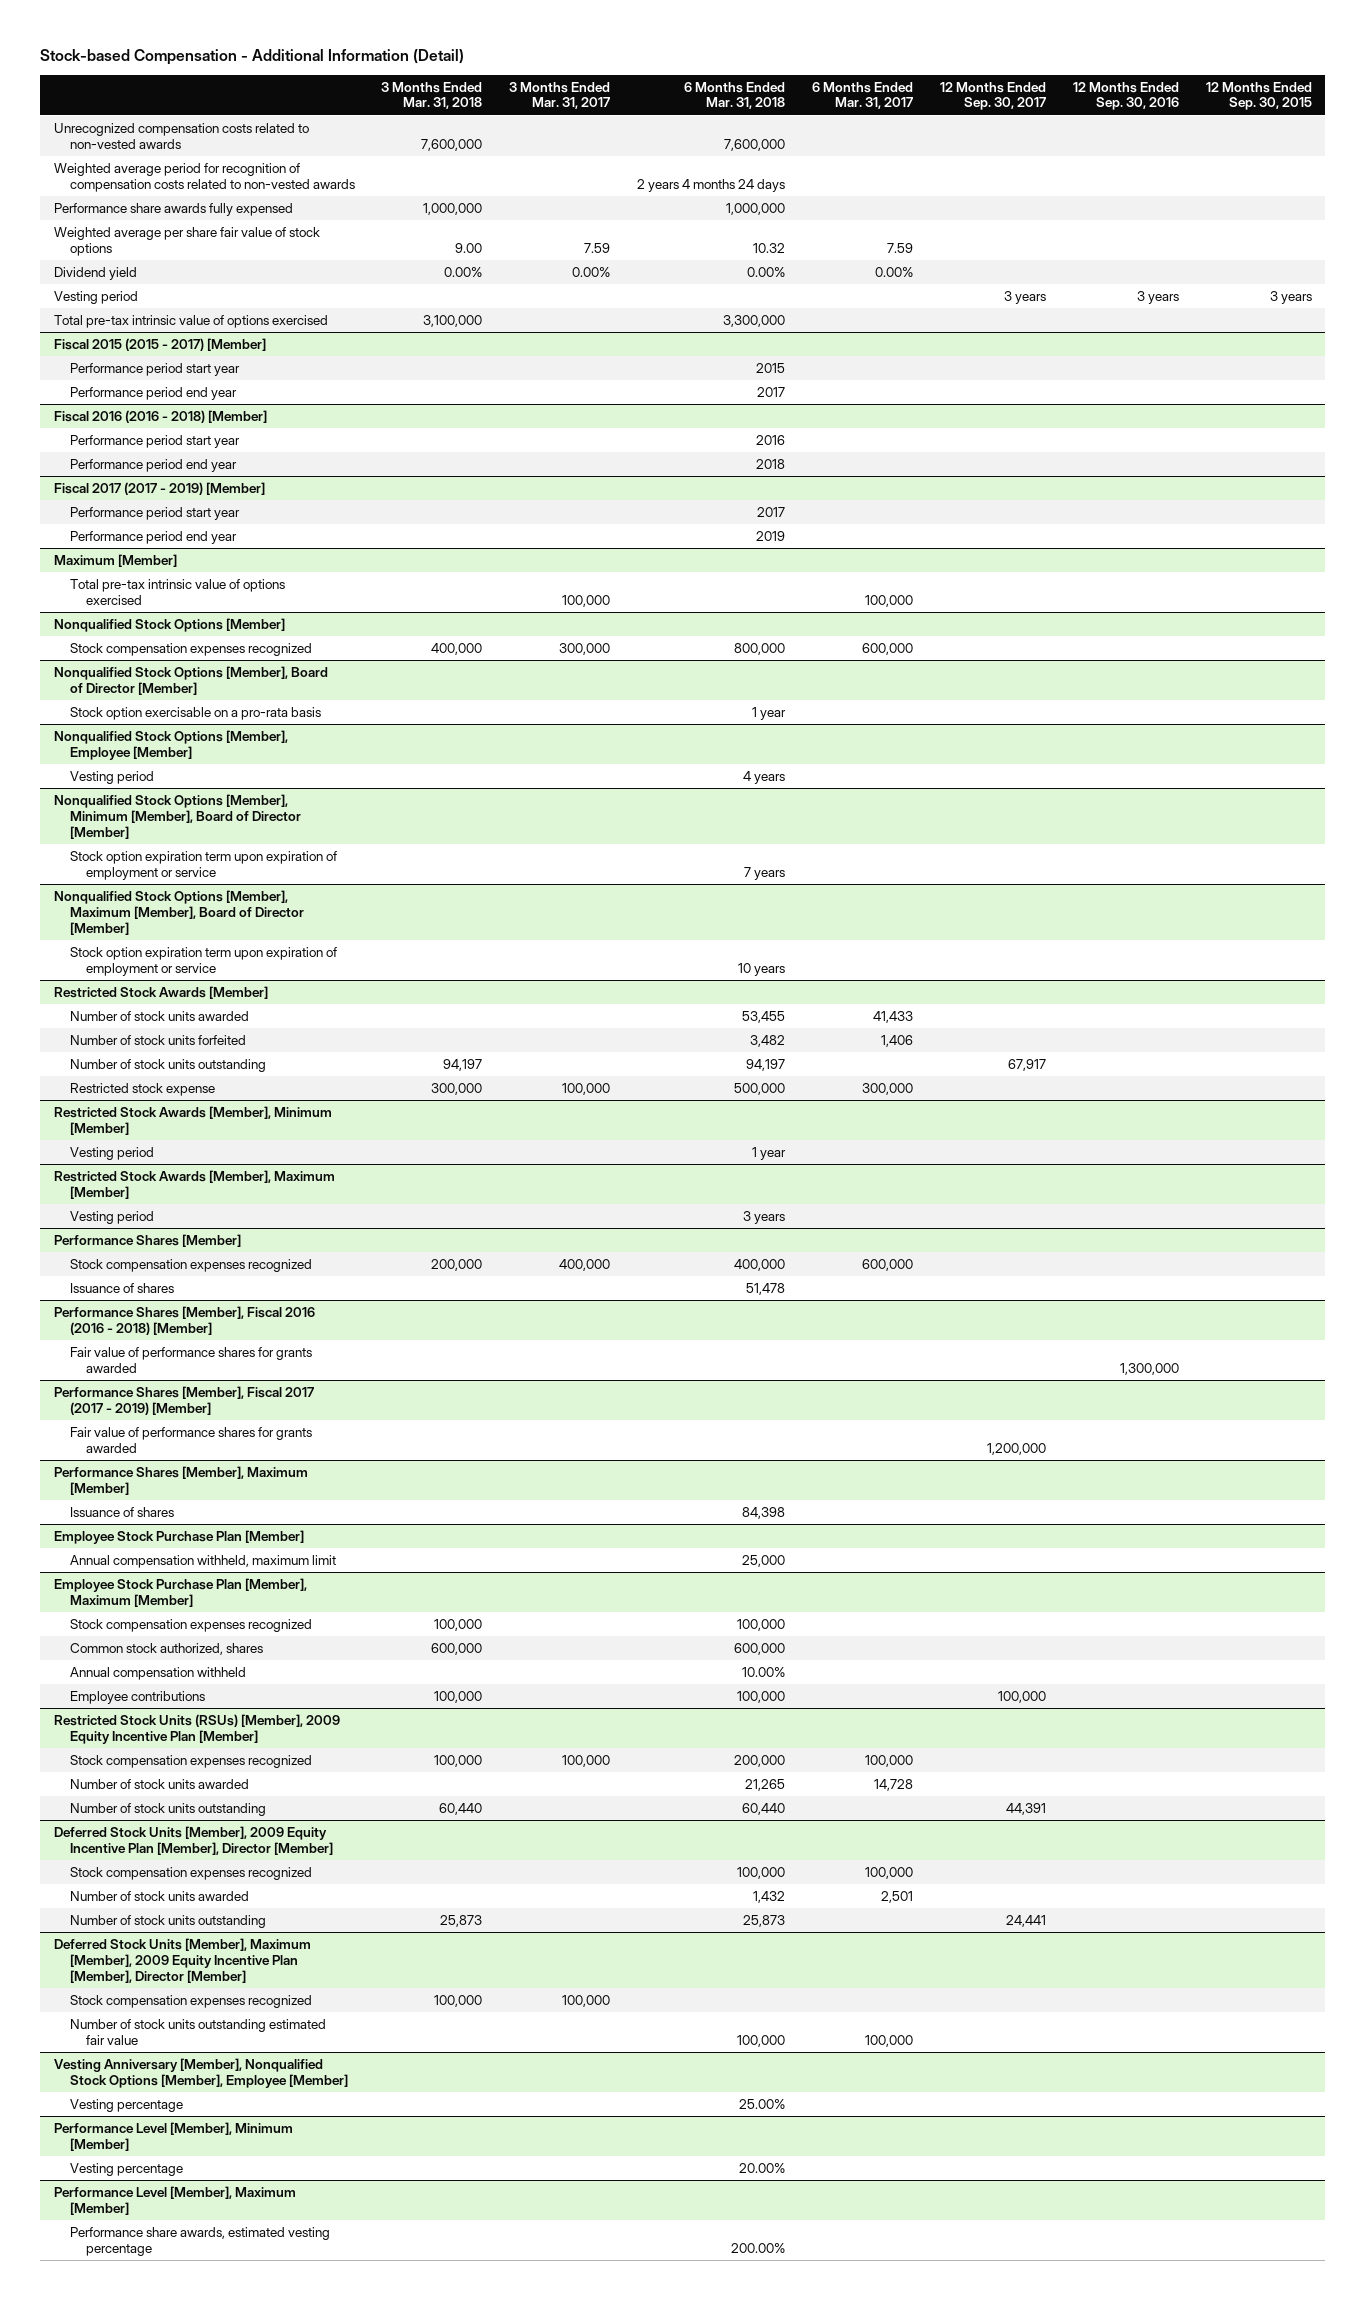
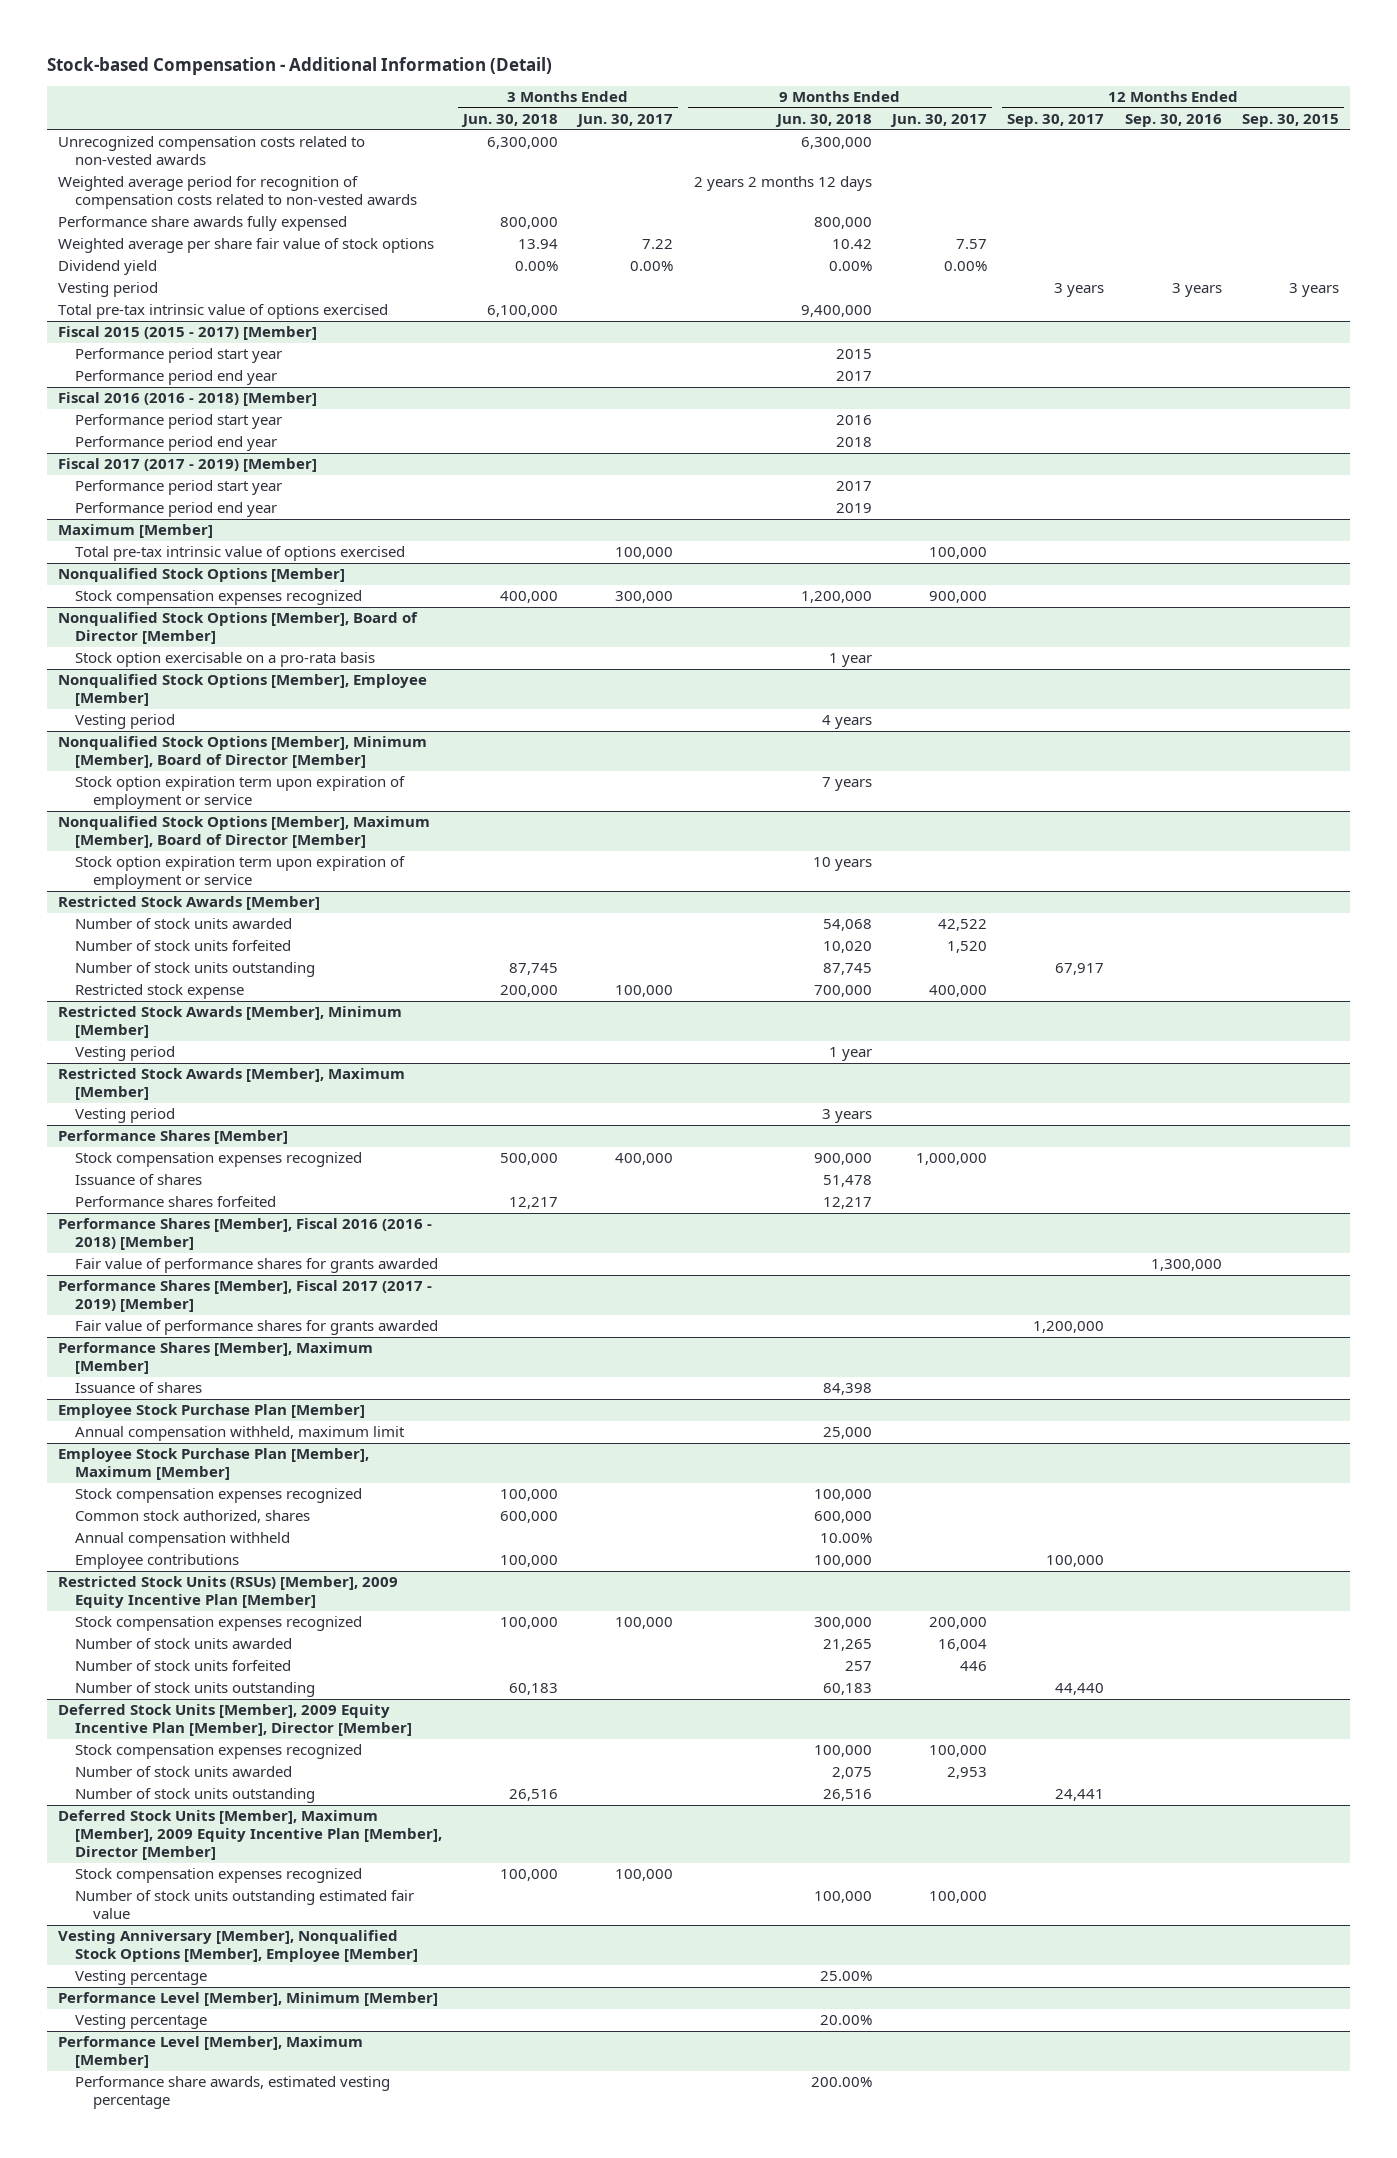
- | 3 Months Ended Mar. 31, 2018 | 3 Months Ended Mar. 31, 2017 | 6 Months Ended Mar. 31, 2018 | 6 Months Ended Mar. 31, 2017 | 12 Months Ended Sep. 30, 2017 | 12 Months Ended Sep. 30, 2016 | 12 Months Ended Sep. 30, 2015
+ | 3 Months Ended Jun. 30, 2018 | 3 Months Ended Jun. 30, 2017 | 9 Months Ended Jun. 30, 2018 | 9 Months Ended Jun. 30, 2017 | 12 Months Ended Sep. 30, 2017 | 12 Months Ended Sep. 30, 2016 | 12 Months Ended Sep. 30, 2015
@ Performance Shares [Member]
+ Performance shares forfeited | 12,217 | | 12,217 | | | |
@ Restricted Stock Units (RSUs) [Member], 2009 Equity Incentive Plan [Member]
- Number of stock units outstanding | 60,440 | | 60,440 | | 44,391 | |
+ Number of stock units forfeited | | | 257 | 446 | | |
+ Number of stock units outstanding | 60,183 | | 60,183 | | 44,440 | |

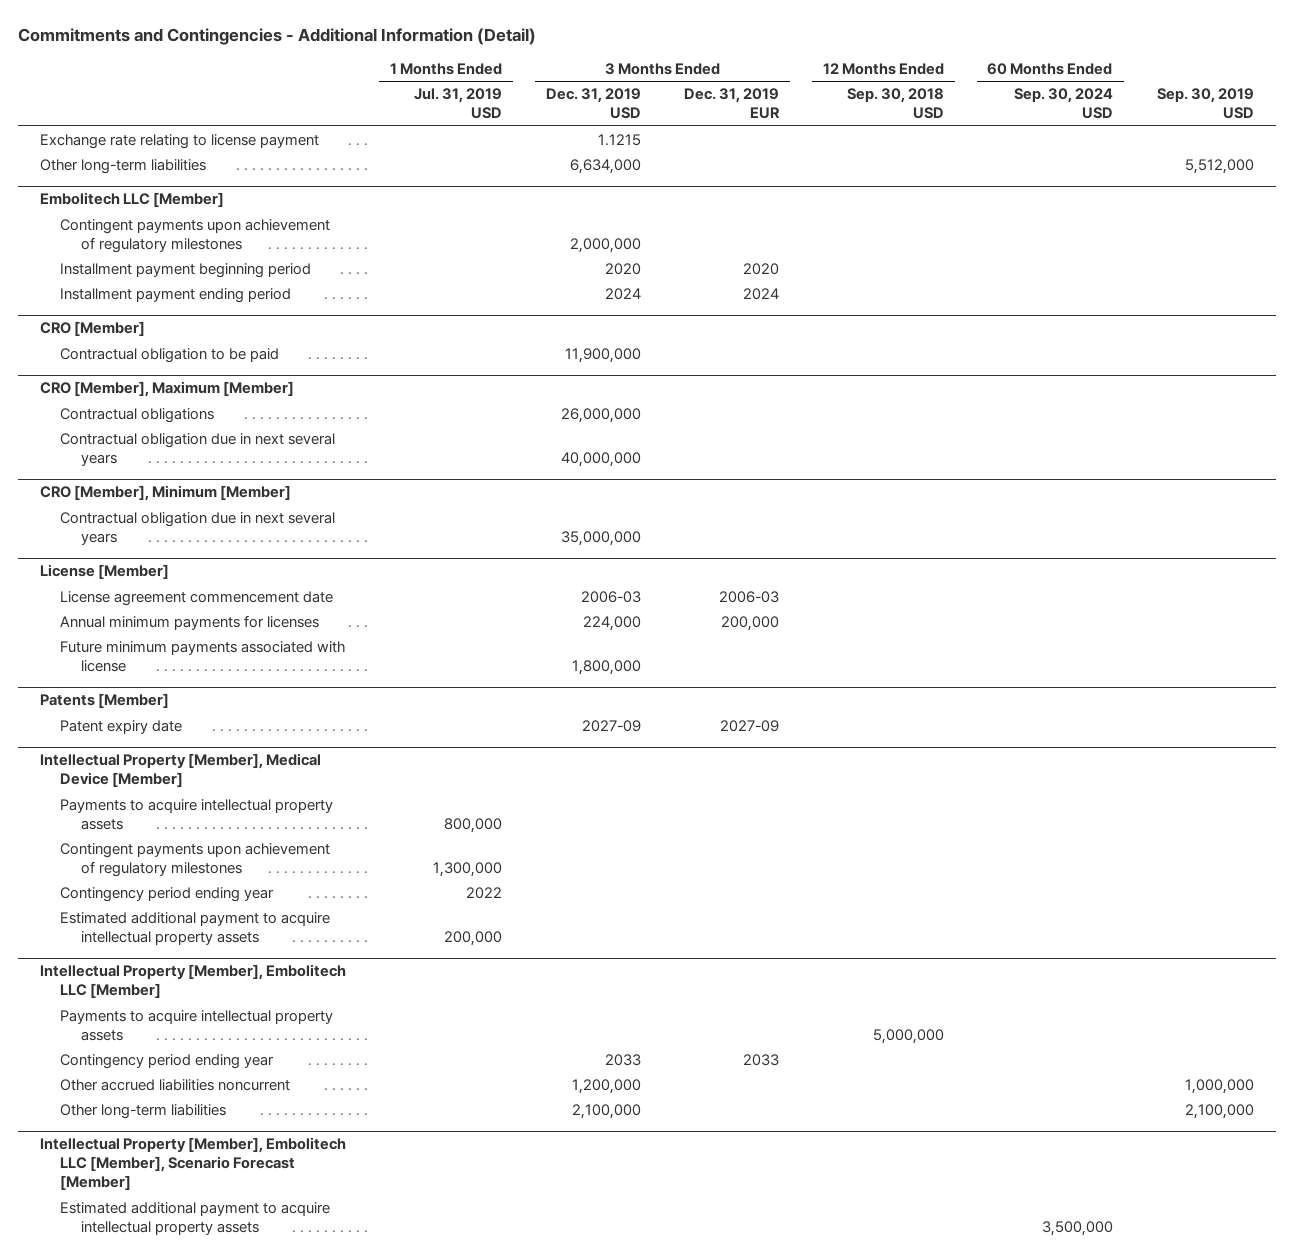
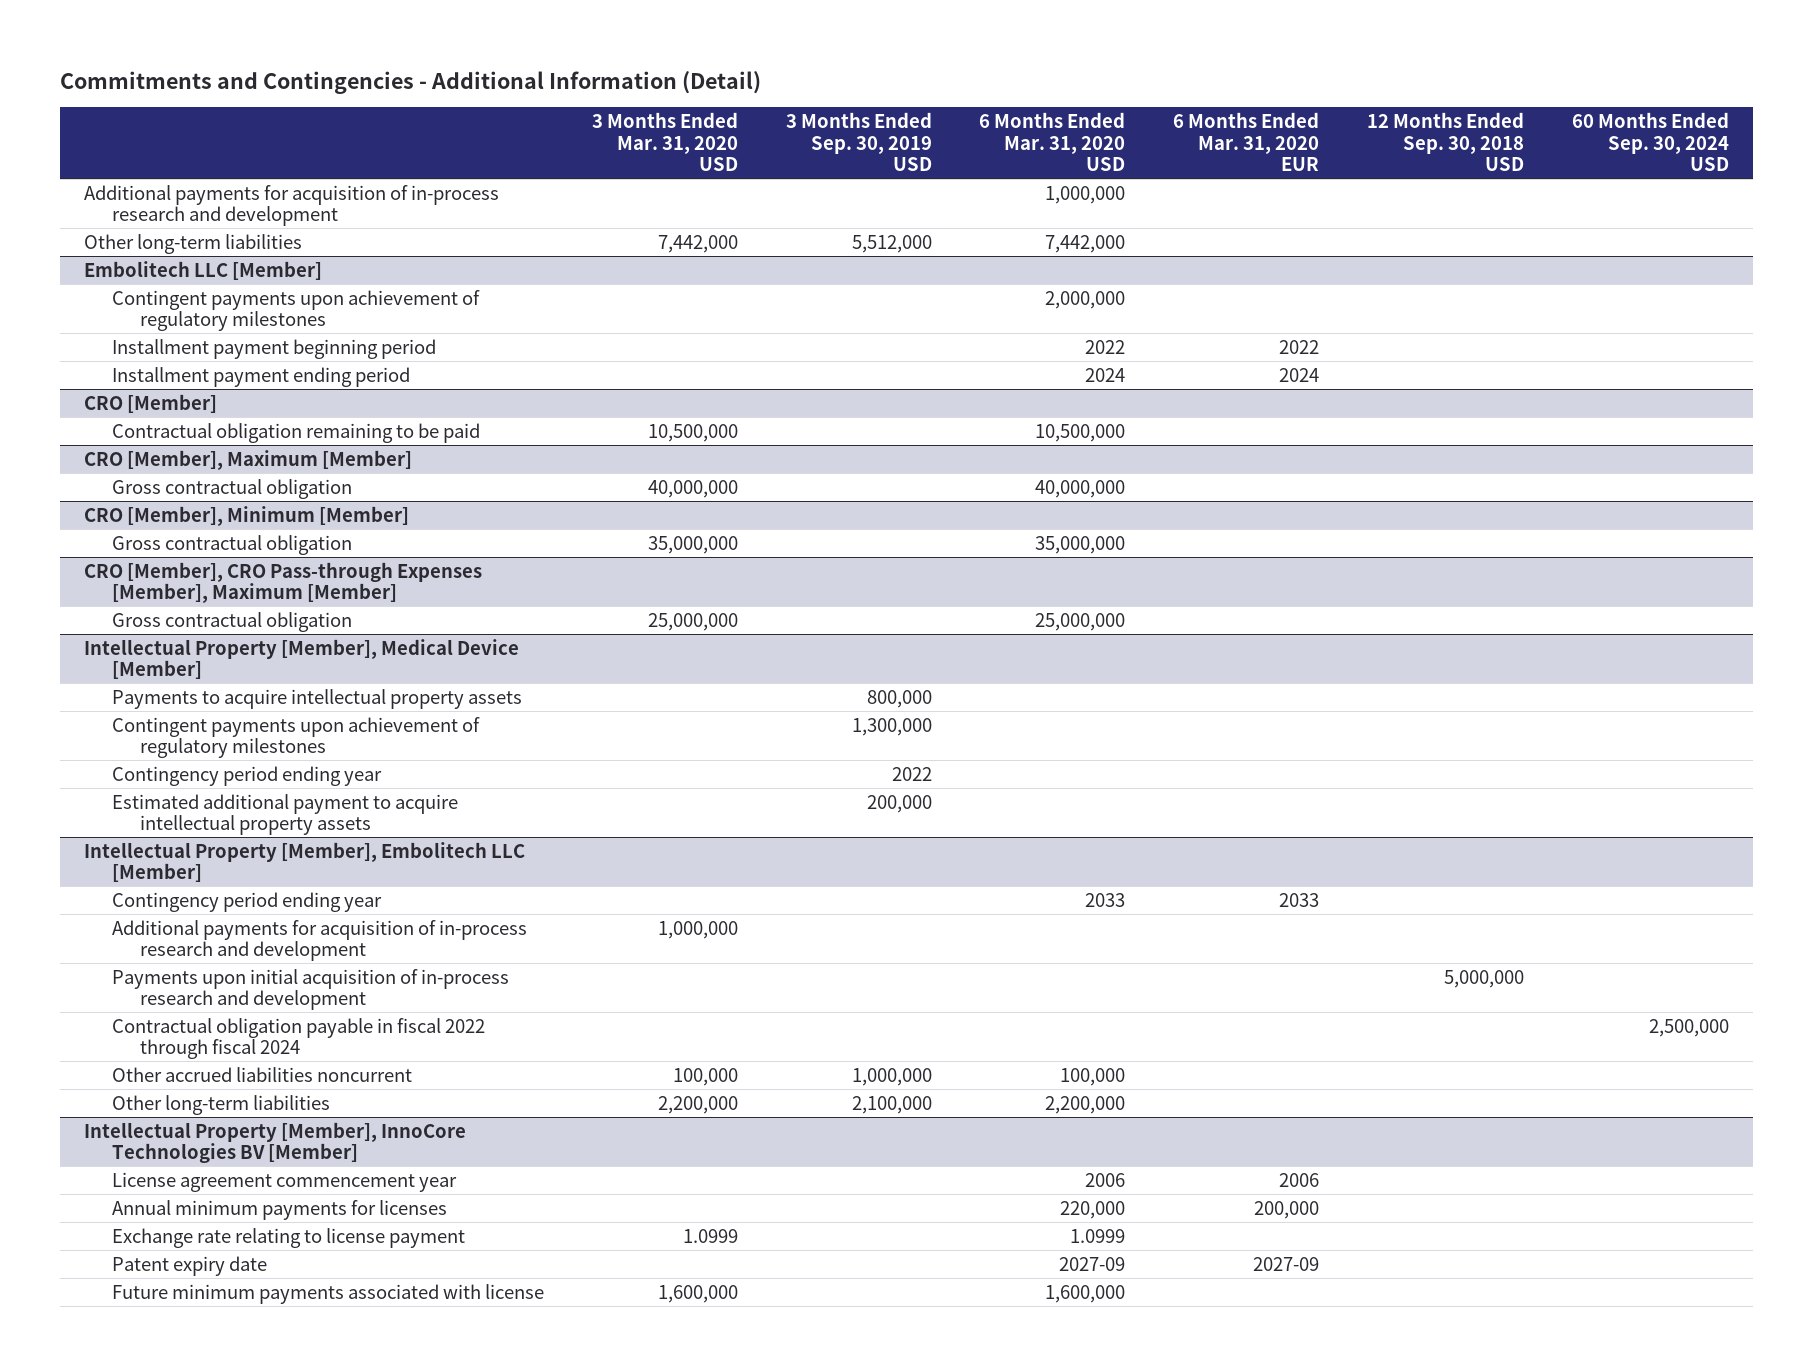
- | 1 Months Ended Jul. 31, 2019 USD | 3 Months Ended Dec. 31, 2019 USD | 3 Months Ended Dec. 31, 2019 EUR | 12 Months Ended Sep. 30, 2018 USD | 60 Months Ended Sep. 30, 2024 USD | Sep. 30, 2019 USD
+ | 3 Months Ended Mar. 31, 2020 USD | 3 Months Ended Sep. 30, 2019 USD | 6 Months Ended Mar. 31, 2020 USD | 6 Months Ended Mar. 31, 2020 EUR | 12 Months Ended Sep. 30, 2018 USD | 60 Months Ended Sep. 30, 2024 USD
- Exchange rate relating to license payment | | 1.1215 | | | |
+ Additional payments for acquisition of in-process research and development | | | 1,000,000 | | |
@ CRO [Member]
- Contractual obligation to be paid | | 11,900,000 | | | |
+ Contractual obligation remaining to be paid | 10,500,000 | | 10,500,000 | | |
@ CRO [Member], Maximum [Member]
- Contractual obligations | | 26,000,000 | | | |
- Contractual obligation due in next several years | | 40,000,000 | | | |
+ Gross contractual obligation | 40,000,000 | | 40,000,000 | | |
@ CRO [Member], Minimum [Member]
- Contractual obligation due in next several years | | 35,000,000 | | | |
- License [Member]
- License agreement commencement date | | 2006-03 | 2006-03 | | |
- Annual minimum payments for licenses | | 224,000 | 200,000 | | |
- Future minimum payments associated with license | | 1,800,000 | | | |
- Patents [Member]
- Patent expiry date | | 2027-09 | 2027-09 | | |
@ CRO [Member], Minimum [Member]
+ Gross contractual obligation | 35,000,000 | | 35,000,000 | | |
+ CRO [Member], CRO Pass-through Expenses [Member], Maximum [Member]
+ Gross contractual obligation | 25,000,000 | | 25,000,000 | | |
@ Intellectual Property [Member], Embolitech LLC [Member]
- Payments to acquire intellectual property assets | | | | 5,000,000 | |
+ Additional payments for acquisition of in-process research and development | 1,000,000 | | | | |
+ Payments upon initial acquisition of in-process research and development | | | | | 5,000,000 |
+ Contractual obligation payable in fiscal 2022 through fiscal 2024 | | | | | | 2,500,000
- Intellectual Property [Member], Embolitech LLC [Member], Scenario Forecast [Member]
- Estimated additional payment to acquire intellectual property assets | | | | | 3,500,000 |
+ Intellectual Property [Member], InnoCore Technologies BV [Member]
+ License agreement commencement year | | | 2006 | 2006 | |
+ Annual minimum payments for licenses | | | 220,000 | 200,000 | |
+ Exchange rate relating to license payment | 1.0999 | | 1.0999 | | |
+ Patent expiry date | | | 2027-09 | 2027-09 | |
+ Future minimum payments associated with license | 1,600,000 | | 1,600,000 | | |

